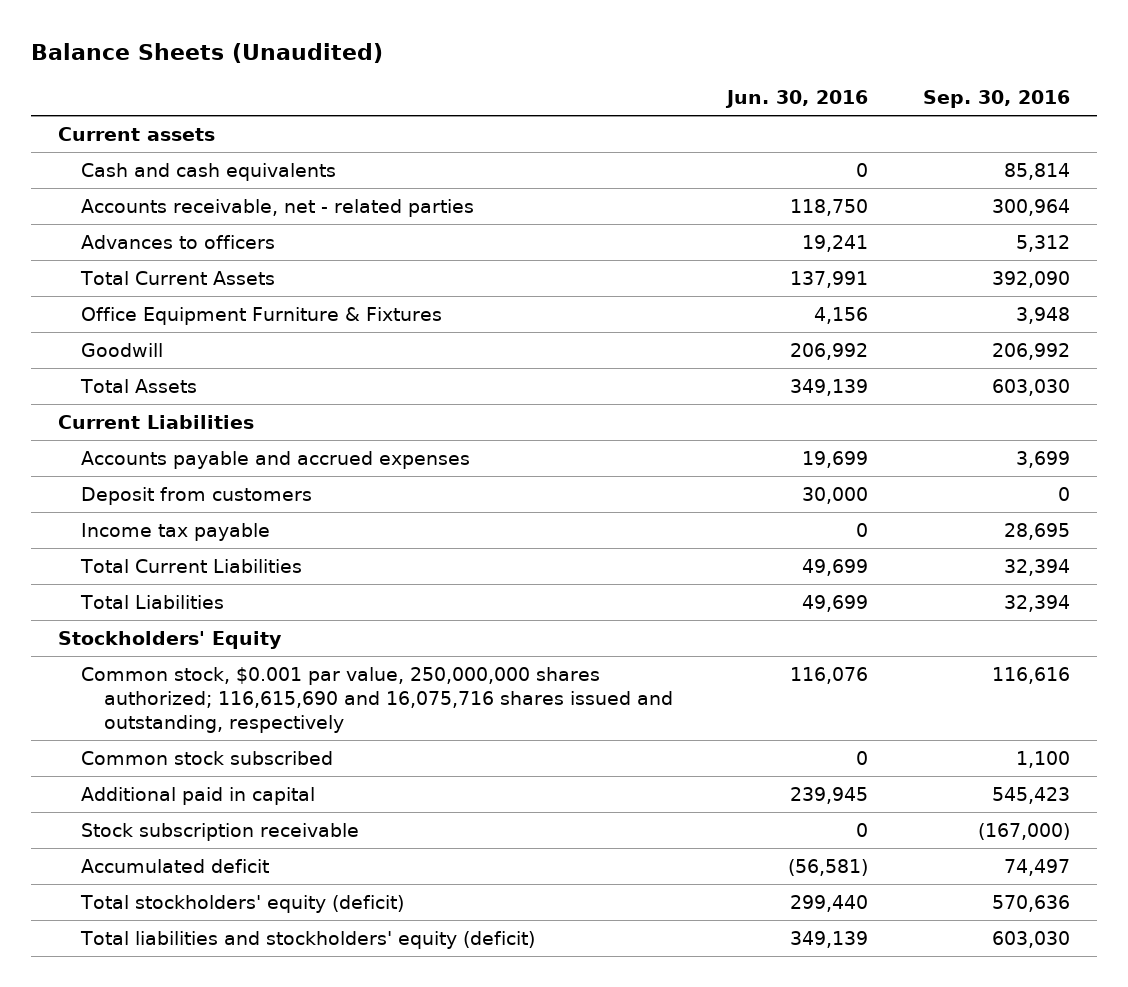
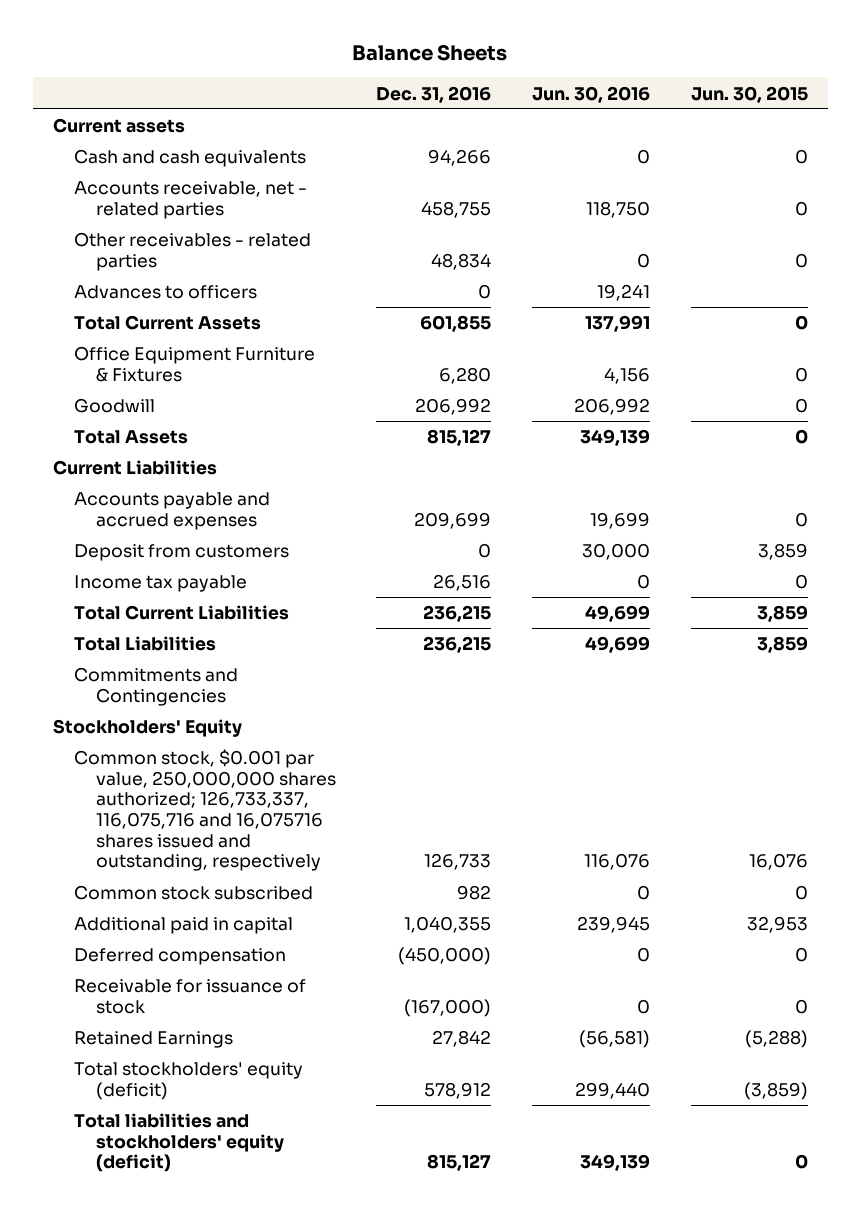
- Balance Sheets (Unaudited)
+ Balance Sheets
- | Jun. 30, 2016 | Sep. 30, 2016
+ | Dec. 31, 2016 | Jun. 30, 2016 | Jun. 30, 2015
+ Other receivables - related parties | 48,834 | 0 | 0
+ Commitments and Contingencies
- Common stock, $0.001 par value, 250,000,000 shares authorized; 116,615,690 and 16,075,716 shares issued and outstanding, respectively | 116,076 | 116,616
+ Common stock, $0.001 par value, 250,000,000 shares authorized; 126,733,337, 116,075,716 and 16,075716 shares issued and outstanding, respectively | 126,733 | 116,076 | 16,076
- Stock subscription receivable | 0 | (167,000)
- Accumulated deficit | (56,581) | 74,497
+ Deferred compensation | (450,000) | 0 | 0
+ Receivable for issuance of stock | (167,000) | 0 | 0
+ Retained Earnings | 27,842 | (56,581) | (5,288)

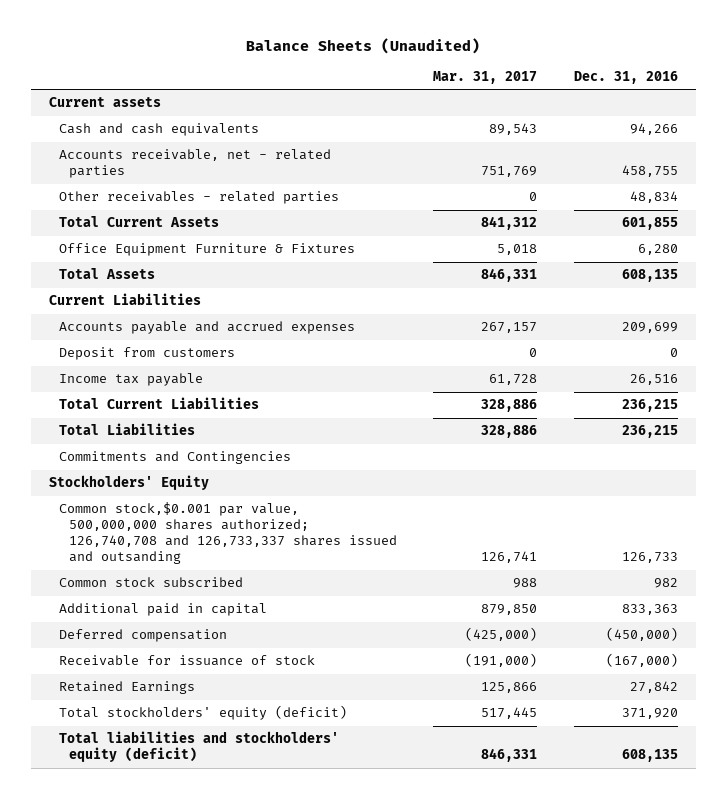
- Balance Sheets
+ Balance Sheets (Unaudited)
- | Dec. 31, 2016 | Jun. 30, 2016 | Jun. 30, 2015
+ | Mar. 31, 2017 | Dec. 31, 2016
- Advances to officers | 0 | 19,241 |
- Goodwill | 206,992 | 206,992 | 0
- Total Assets | 815,127 | 349,139 | 0
+ Total Assets | 846,331 | 608,135
- Common stock, $0.001 par value, 250,000,000 shares authorized; 126,733,337, 116,075,716 and 16,075716 shares issued and outstanding, respectively | 126,733 | 116,076 | 16,076
+ Common stock,$0.001 par value, 500,000,000 shares authorized; 126,740,708 and 126,733,337 shares issued and outsanding | 126,741 | 126,733
- Additional paid in capital | 1,040,355 | 239,945 | 32,953
+ Additional paid in capital | 879,850 | 833,363
- Total stockholders' equity (deficit) | 578,912 | 299,440 | (3,859)
- Total liabilities and stockholders' equity (deficit) | 815,127 | 349,139 | 0
+ Total stockholders' equity (deficit) | 517,445 | 371,920
+ Total liabilities and stockholders' equity (deficit) | 846,331 | 608,135

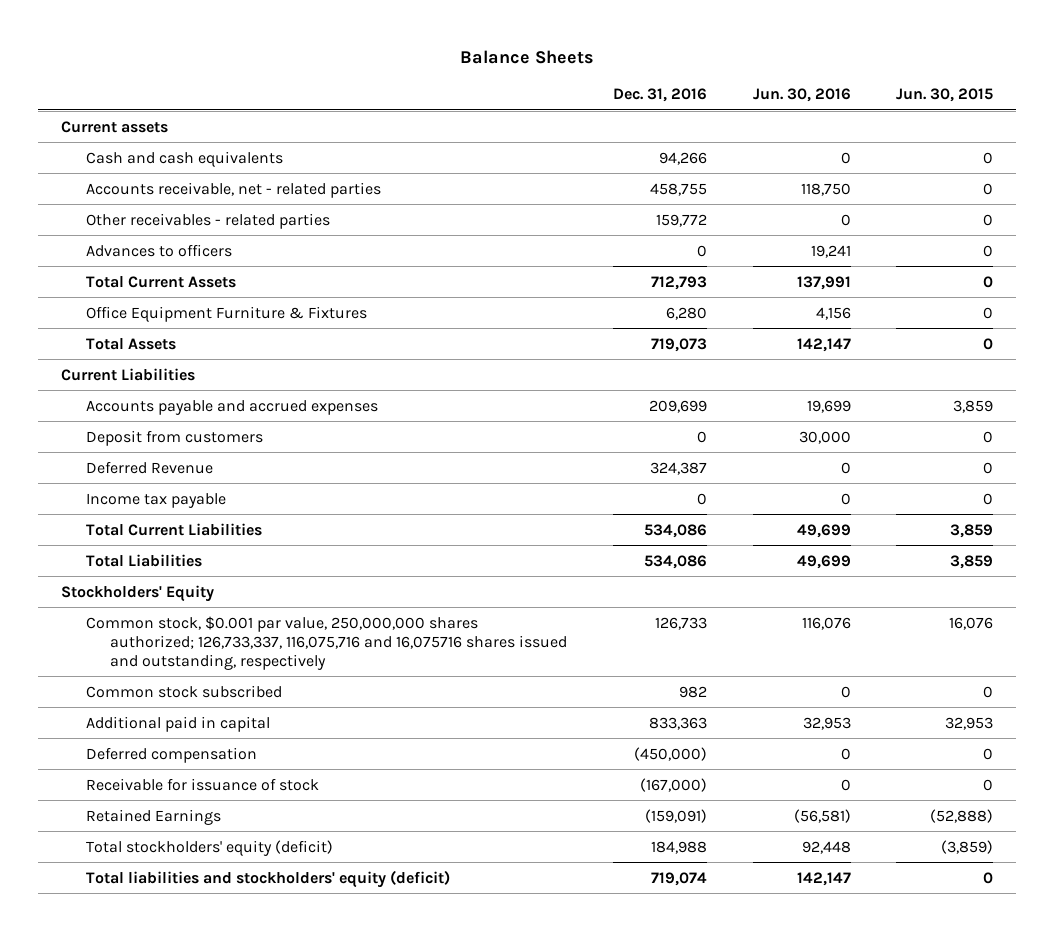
- Balance Sheets (Unaudited)
+ Balance Sheets
- | Mar. 31, 2017 | Dec. 31, 2016
+ | Dec. 31, 2016 | Jun. 30, 2016 | Jun. 30, 2015
- Other receivables - related parties | 0 | 48,834
- Total Current Assets | 841,312 | 601,855
+ Other receivables - related parties | 159,772 | 0 | 0
+ Advances to officers | 0 | 19,241 | 0
+ Total Current Assets | 712,793 | 137,991 | 0
- Total Assets | 846,331 | 608,135
+ Total Assets | 719,073 | 142,147 | 0
- Income tax payable | 61,728 | 26,516
- Total Current Liabilities | 328,886 | 236,215
- Total Liabilities | 328,886 | 236,215
- Commitments and Contingencies
+ Deferred Revenue | 324,387 | 0 | 0
+ Income tax payable | 0 | 0 | 0
+ Total Current Liabilities | 534,086 | 49,699 | 3,859
+ Total Liabilities | 534,086 | 49,699 | 3,859
- Common stock,$0.001 par value, 500,000,000 shares authorized; 126,740,708 and 126,733,337 shares issued and outsanding | 126,741 | 126,733
+ Common stock, $0.001 par value, 250,000,000 shares authorized; 126,733,337, 116,075,716 and 16,075716 shares issued and outstanding, respectively | 126,733 | 116,076 | 16,076
- Retained Earnings | 125,866 | 27,842
- Total stockholders' equity (deficit) | 517,445 | 371,920
- Total liabilities and stockholders' equity (deficit) | 846,331 | 608,135
+ Retained Earnings | (159,091) | (56,581) | (52,888)
+ Total stockholders' equity (deficit) | 184,988 | 92,448 | (3,859)
+ Total liabilities and stockholders' equity (deficit) | 719,074 | 142,147 | 0

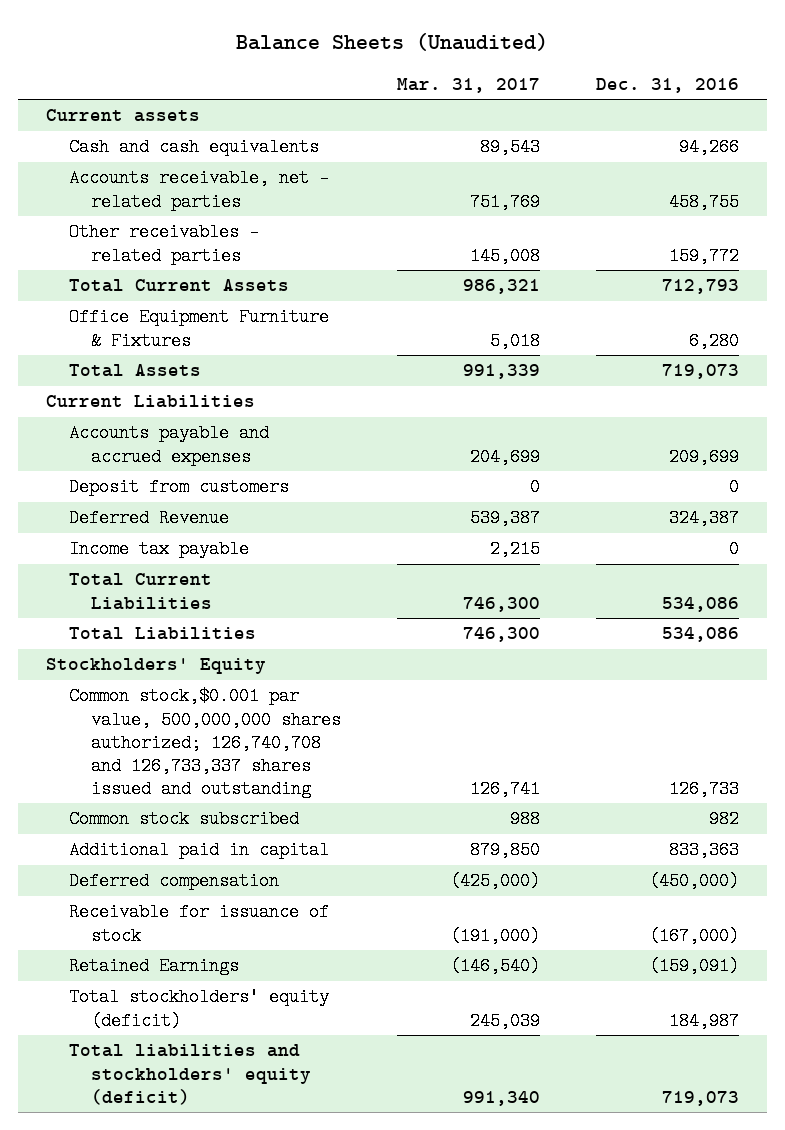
- Balance Sheets
+ Balance Sheets (Unaudited)
- | Dec. 31, 2016 | Jun. 30, 2016 | Jun. 30, 2015
+ | Mar. 31, 2017 | Dec. 31, 2016
- Advances to officers | 0 | 19,241 | 0
- Common stock, $0.001 par value, 250,000,000 shares authorized; 126,733,337, 116,075,716 and 16,075716 shares issued and outstanding, respectively | 126,733 | 116,076 | 16,076
+ Common stock,$0.001 par value, 500,000,000 shares authorized; 126,740,708 and 126,733,337 shares issued and outstanding | 126,741 | 126,733
- Total stockholders' equity (deficit) | 184,988 | 92,448 | (3,859)
- Total liabilities and stockholders' equity (deficit) | 719,074 | 142,147 | 0
+ Total stockholders' equity (deficit) | 245,039 | 184,987
+ Total liabilities and stockholders' equity (deficit) | 991,340 | 719,073

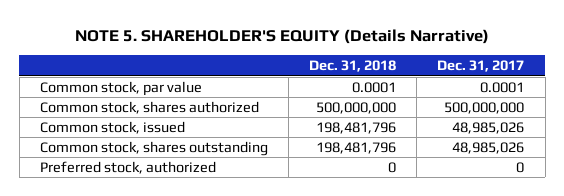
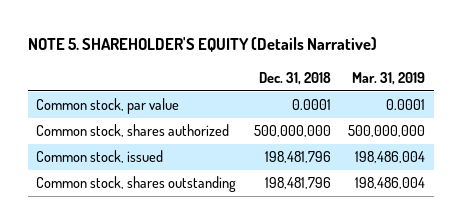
- | Dec. 31, 2018 | Dec. 31, 2017
+ | Dec. 31, 2018 | Mar. 31, 2019
- Preferred stock, authorized | 0 | 0

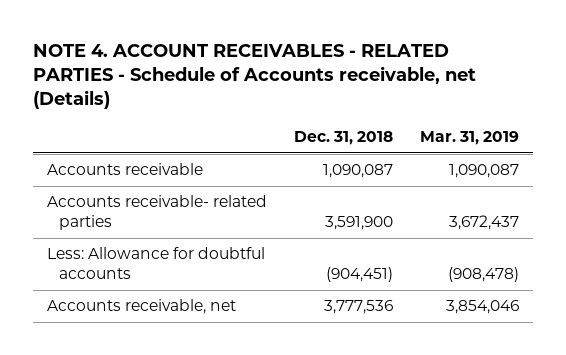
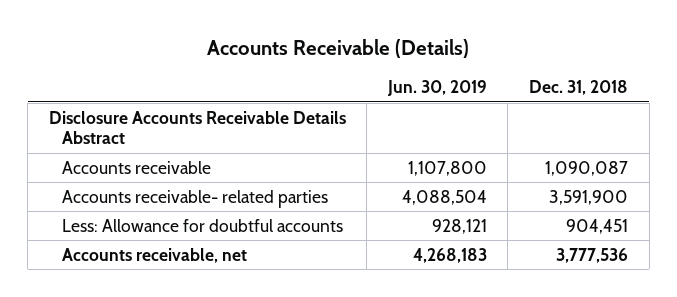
- NOTE 4. ACCOUNT RECEIVABLES - RELATED PARTIES - Schedule of Accounts receivable, net (Details)
+ Accounts Receivable (Details)
- | Dec. 31, 2018 | Mar. 31, 2019
+ | Jun. 30, 2019 | Dec. 31, 2018
+ Disclosure Accounts Receivable Details Abstract
- Less: Allowance for doubtful accounts | (904,451) | (908,478)
+ Less: Allowance for doubtful accounts | 928,121 | 904,451

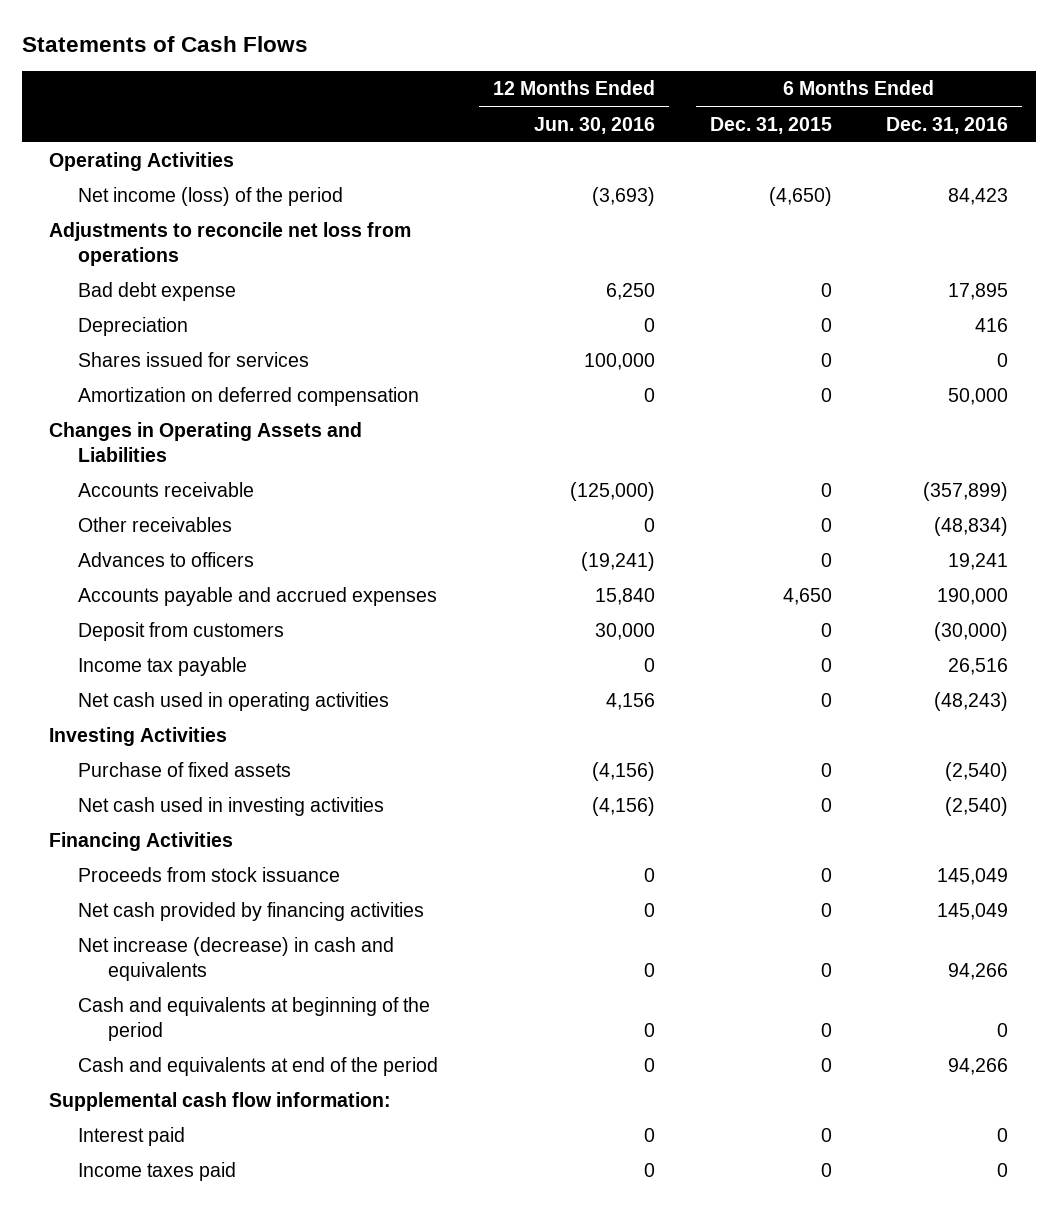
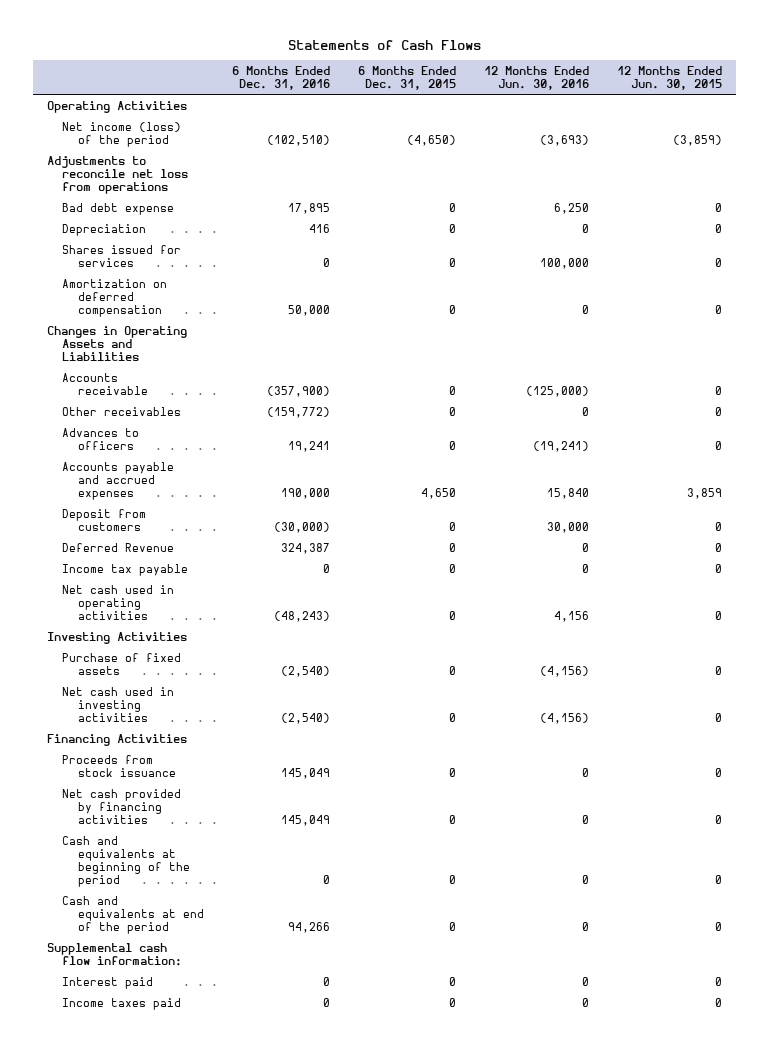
- | 12 Months Ended Jun. 30, 2016 | 6 Months Ended Dec. 31, 2015 | 6 Months Ended Dec. 31, 2016
+ | 6 Months Ended Dec. 31, 2016 | 6 Months Ended Dec. 31, 2015 | 12 Months Ended Jun. 30, 2016 | 12 Months Ended Jun. 30, 2015
- Net income (loss) of the period | (3,693) | (4,650) | 84,423
+ Net income (loss) of the period | (102,510) | (4,650) | (3,693) | (3,859)
- Accounts receivable | (125,000) | 0 | (357,899)
- Other receivables | 0 | 0 | (48,834)
+ Accounts receivable | (357,900) | 0 | (125,000) | 0
+ Other receivables | (159,772) | 0 | 0 | 0
- Income tax payable | 0 | 0 | 26,516
+ Deferred Revenue | 324,387 | 0 | 0 | 0
+ Income tax payable | 0 | 0 | 0 | 0
- Net increase (decrease) in cash and equivalents | 0 | 0 | 94,266

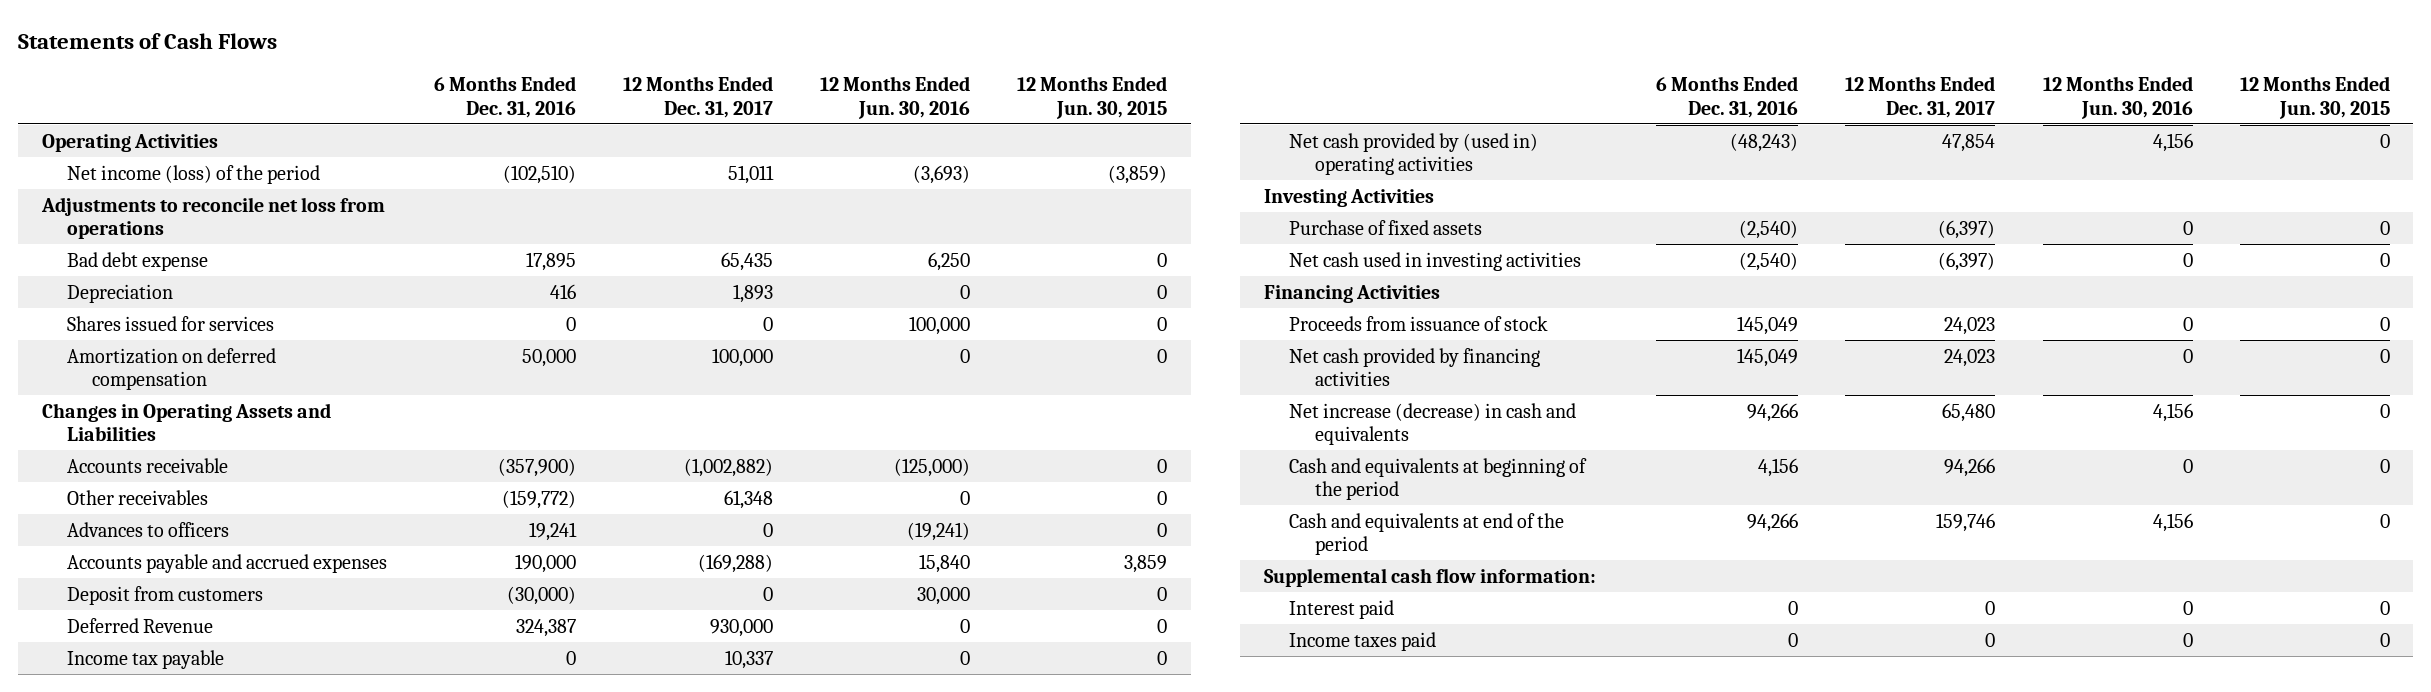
- | 6 Months Ended Dec. 31, 2016 | 6 Months Ended Dec. 31, 2015 | 12 Months Ended Jun. 30, 2016 | 12 Months Ended Jun. 30, 2015
+ | 6 Months Ended Dec. 31, 2016 | 12 Months Ended Dec. 31, 2017 | 12 Months Ended Jun. 30, 2016 | 12 Months Ended Jun. 30, 2015
- Net cash used in operating activities | (48,243) | 0 | 4,156 | 0
+ Net cash provided by (used in) operating activities | (48,243) | 47,854 | 4,156 | 0
- Purchase of fixed assets | (2,540) | 0 | (4,156) | 0
- Net cash used in investing activities | (2,540) | 0 | (4,156) | 0
+ Purchase of fixed assets | (2,540) | (6,397) | 0 | 0
+ Net cash used in investing activities | (2,540) | (6,397) | 0 | 0
- Proceeds from stock issuance | 145,049 | 0 | 0 | 0
+ Proceeds from issuance of stock | 145,049 | 24,023 | 0 | 0
- Cash and equivalents at beginning of the period | 0 | 0 | 0 | 0
- Cash and equivalents at end of the period | 94,266 | 0 | 0 | 0
+ Net increase (decrease) in cash and equivalents | 94,266 | 65,480 | 4,156 | 0
+ Cash and equivalents at beginning of the period | 4,156 | 94,266 | 0 | 0
+ Cash and equivalents at end of the period | 94,266 | 159,746 | 4,156 | 0

